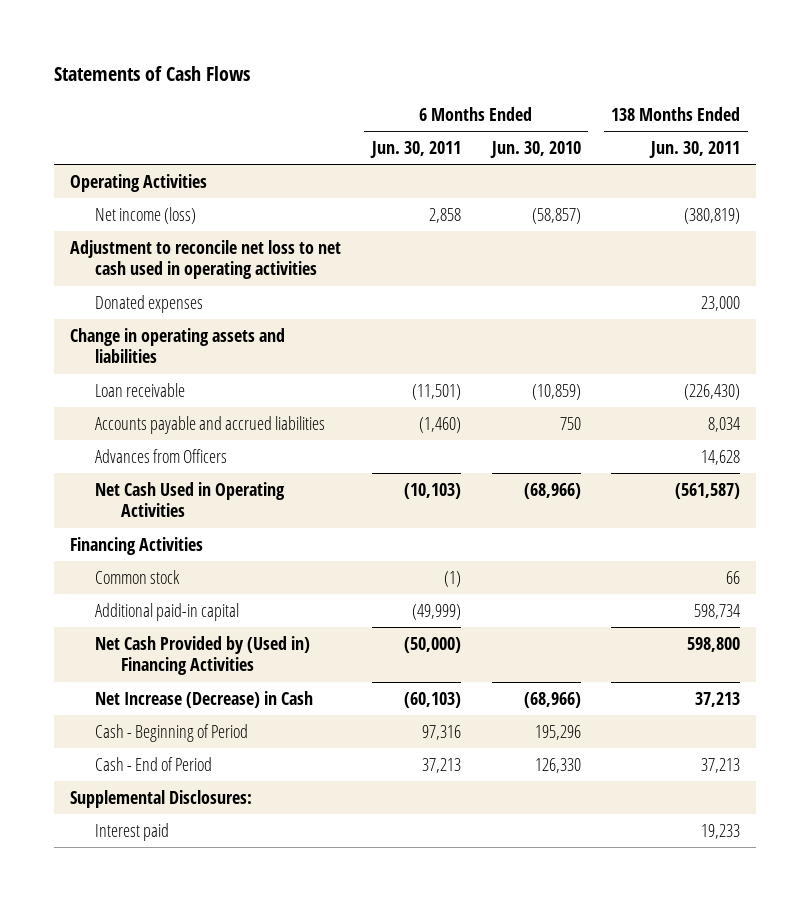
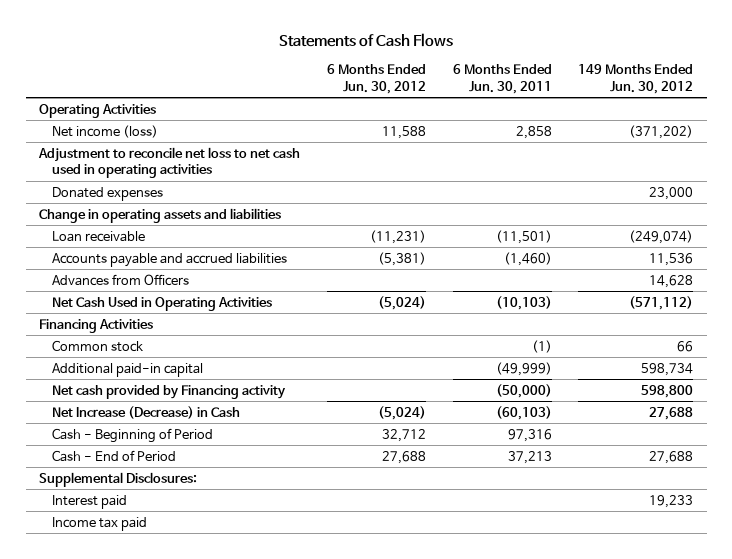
- | 6 Months Ended Jun. 30, 2011 | 6 Months Ended Jun. 30, 2010 | 138 Months Ended Jun. 30, 2011
+ | 6 Months Ended Jun. 30, 2012 | 6 Months Ended Jun. 30, 2011 | 149 Months Ended Jun. 30, 2012
- Net Cash Provided by (Used in) Financing Activities | (50,000) | | 598,800
+ Net cash provided by Financing activity | | (50,000) | 598,800
+ Income tax paid

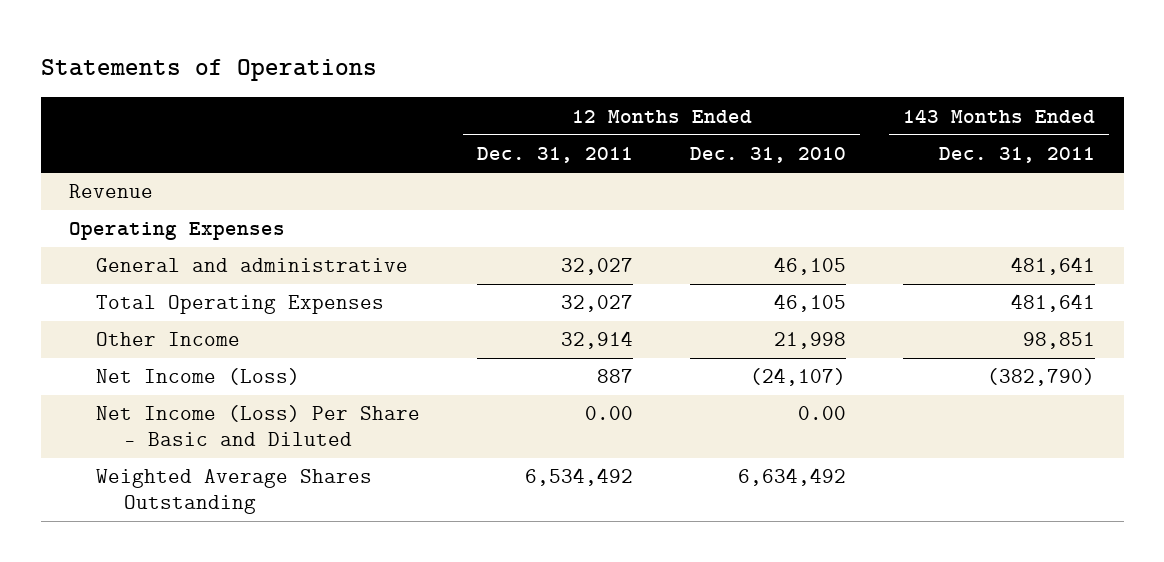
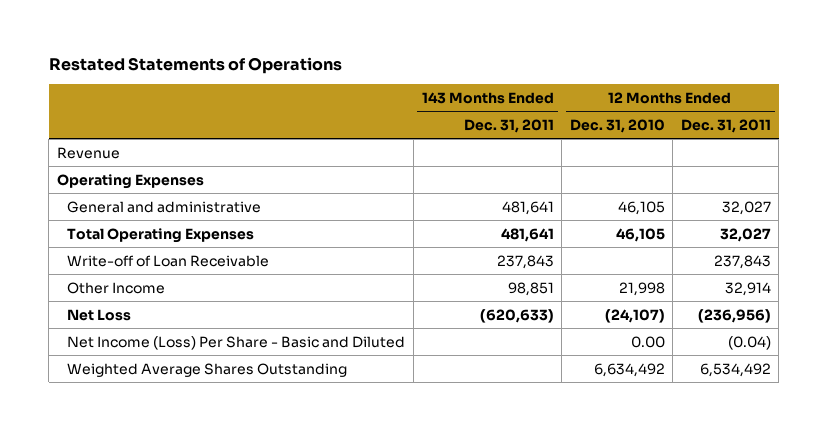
- Statements of Operations
+ Restated Statements of Operations
- | 12 Months Ended Dec. 31, 2011 | 12 Months Ended Dec. 31, 2010 | 143 Months Ended Dec. 31, 2011
+ | 143 Months Ended Dec. 31, 2011 | 12 Months Ended Dec. 31, 2010 | 12 Months Ended Dec. 31, 2011
+ Write-off of Loan Receivable | 237,843 | | 237,843
- Net Income (Loss) | 887 | (24,107) | (382,790)
- Net Income (Loss) Per Share - Basic and Diluted | 0.00 | 0.00 |
+ Net Loss | (620,633) | (24,107) | (236,956)
+ Net Income (Loss) Per Share - Basic and Diluted | | 0.00 | (0.04)

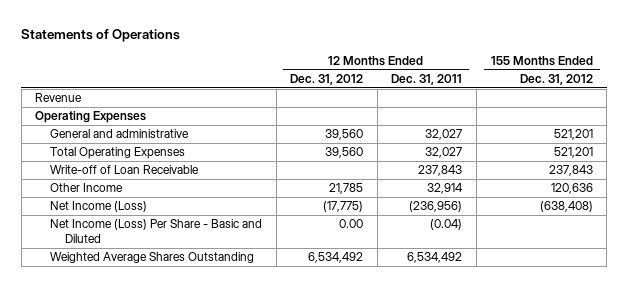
- Restated Statements of Operations
+ Statements of Operations
- | 143 Months Ended Dec. 31, 2011 | 12 Months Ended Dec. 31, 2010 | 12 Months Ended Dec. 31, 2011
+ | 12 Months Ended Dec. 31, 2012 | 12 Months Ended Dec. 31, 2011 | 155 Months Ended Dec. 31, 2012
- Net Loss | (620,633) | (24,107) | (236,956)
+ Net Income (Loss) | (17,775) | (236,956) | (638,408)

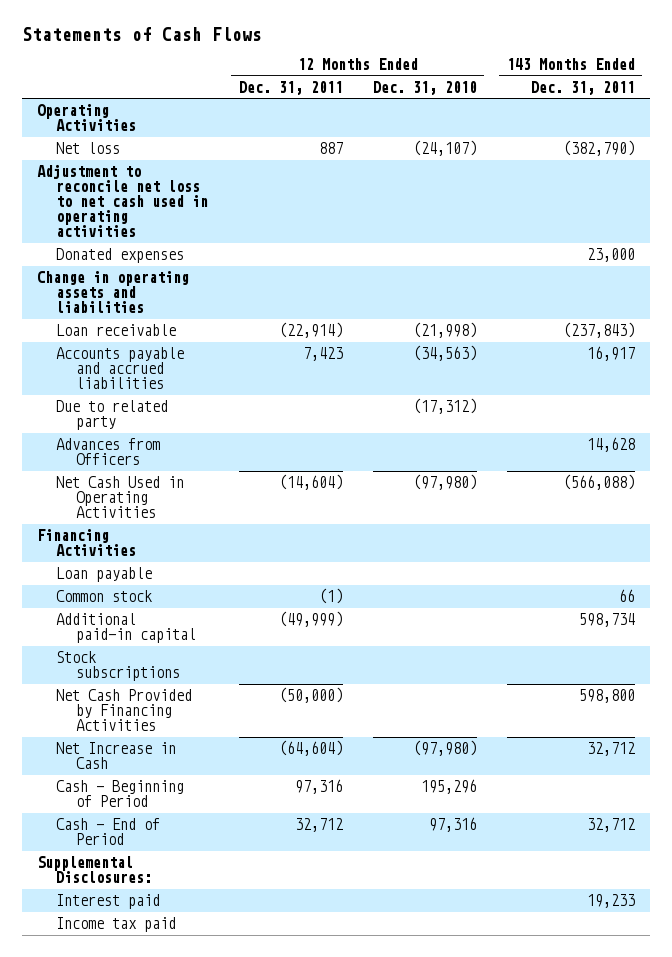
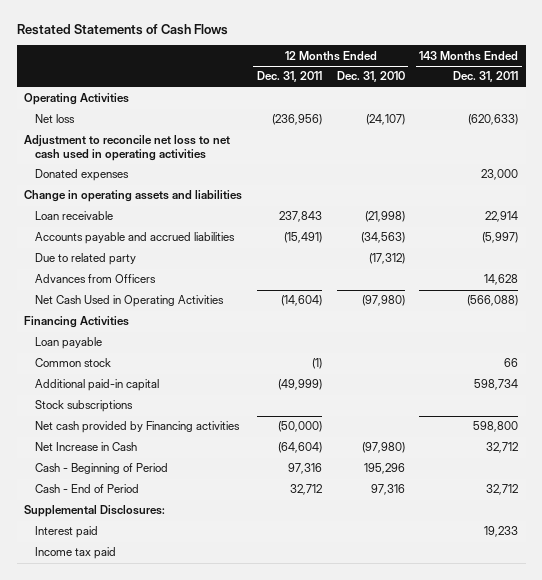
- Statements of Cash Flows
+ Restated Statements of Cash Flows
- Net loss | 887 | (24,107) | (382,790)
+ Net loss | (236,956) | (24,107) | (620,633)
- Loan receivable | (22,914) | (21,998) | (237,843)
- Accounts payable and accrued liabilities | 7,423 | (34,563) | 16,917
+ Loan receivable | 237,843 | (21,998) | 22,914
+ Accounts payable and accrued liabilities | (15,491) | (34,563) | (5,997)
- Net Cash Provided by Financing Activities | (50,000) | | 598,800
+ Net cash provided by Financing activities | (50,000) | | 598,800

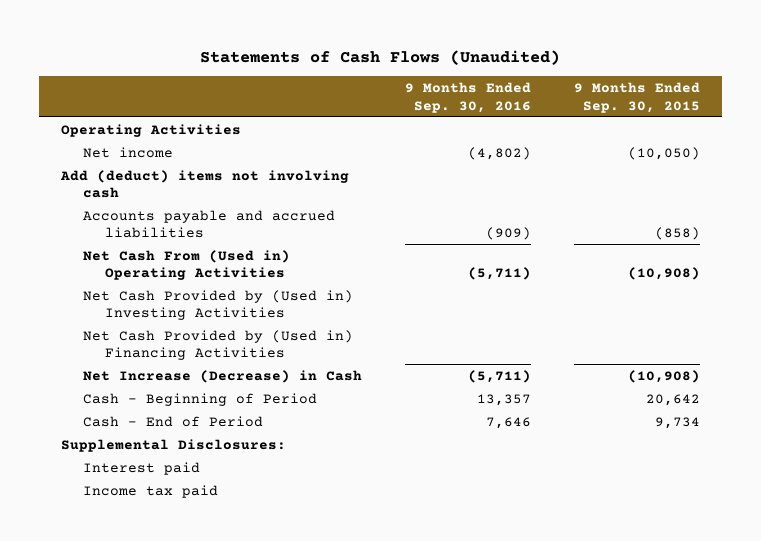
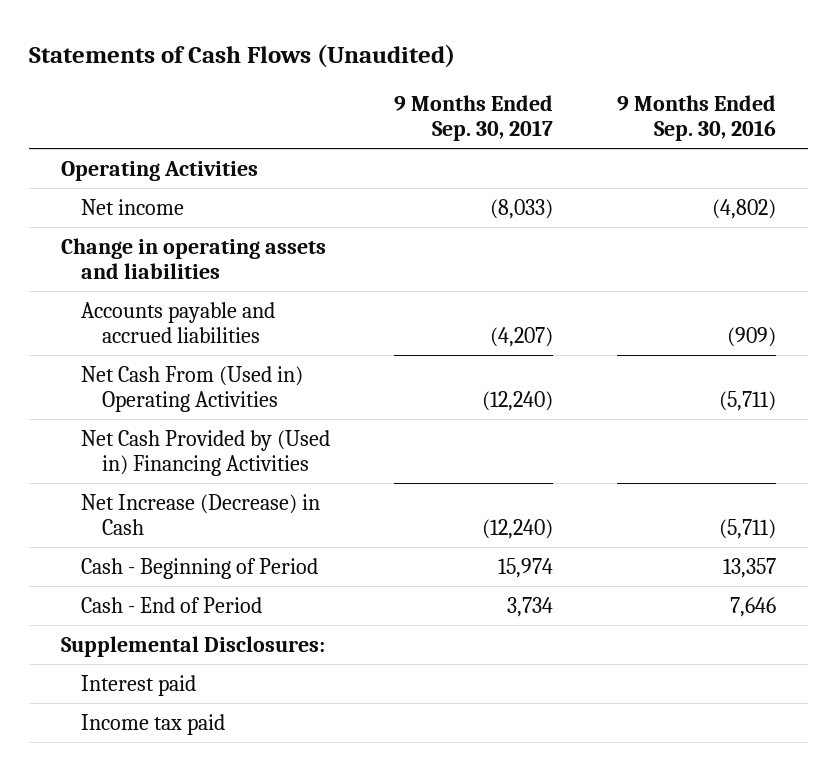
- | 9 Months Ended Sep. 30, 2016 | 9 Months Ended Sep. 30, 2015
+ | 9 Months Ended Sep. 30, 2017 | 9 Months Ended Sep. 30, 2016
- Add (deduct) items not involving cash
+ Change in operating assets and liabilities
- Net Cash Provided by (Used in) Investing Activities

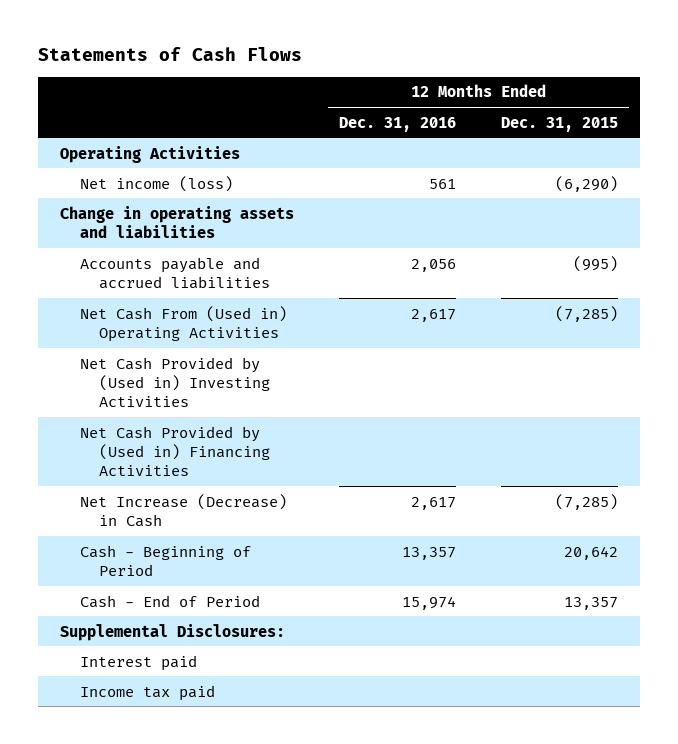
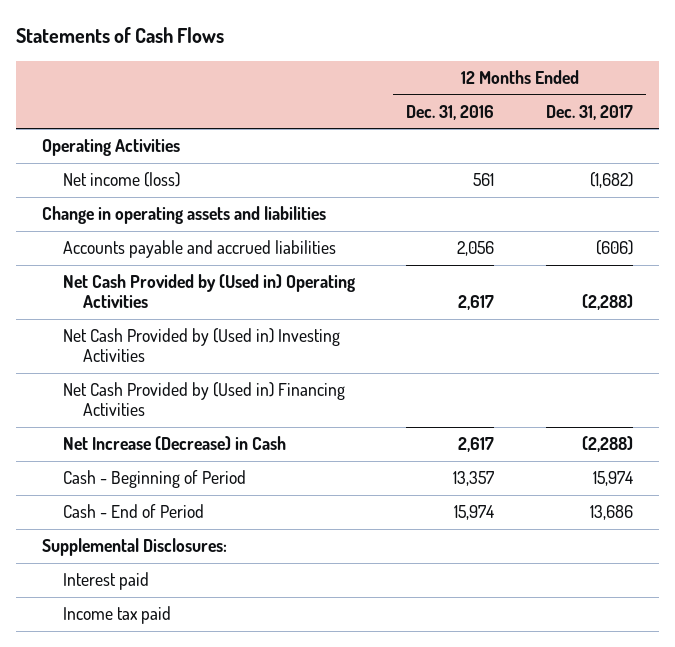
- | 12 Months Ended Dec. 31, 2016 | 12 Months Ended Dec. 31, 2015
+ | 12 Months Ended Dec. 31, 2016 | 12 Months Ended Dec. 31, 2017
- Net Cash From (Used in) Operating Activities | 2,617 | (7,285)
+ Net Cash Provided by (Used in) Operating Activities | 2,617 | (2,288)

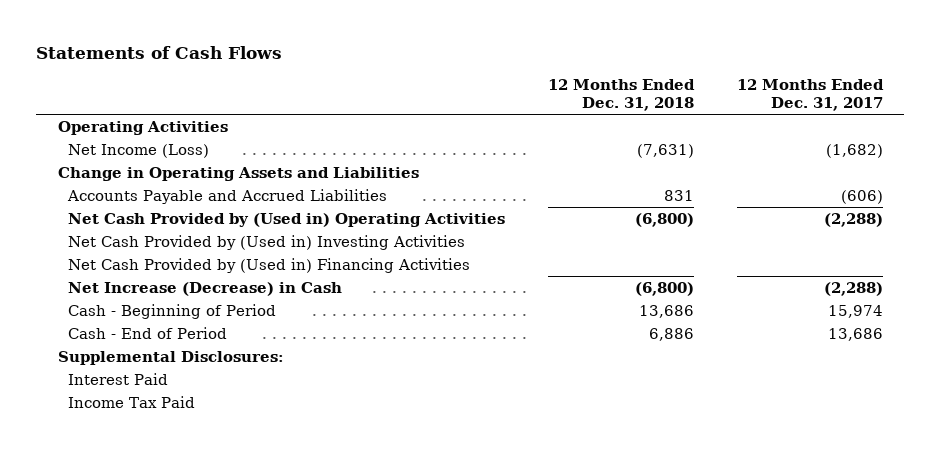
- | 12 Months Ended Dec. 31, 2016 | 12 Months Ended Dec. 31, 2017
+ | 12 Months Ended Dec. 31, 2018 | 12 Months Ended Dec. 31, 2017
- Net income (loss) | 561 | (1,682)
- Change in operating assets and liabilities
- Accounts payable and accrued liabilities | 2,056 | (606)
+ Net Income (Loss) | (7,631) | (1,682)
+ Change in Operating Assets and Liabilities
+ Accounts Payable and Accrued Liabilities | 831 | (606)
- Interest paid
- Income tax paid
+ Interest Paid
+ Income Tax Paid

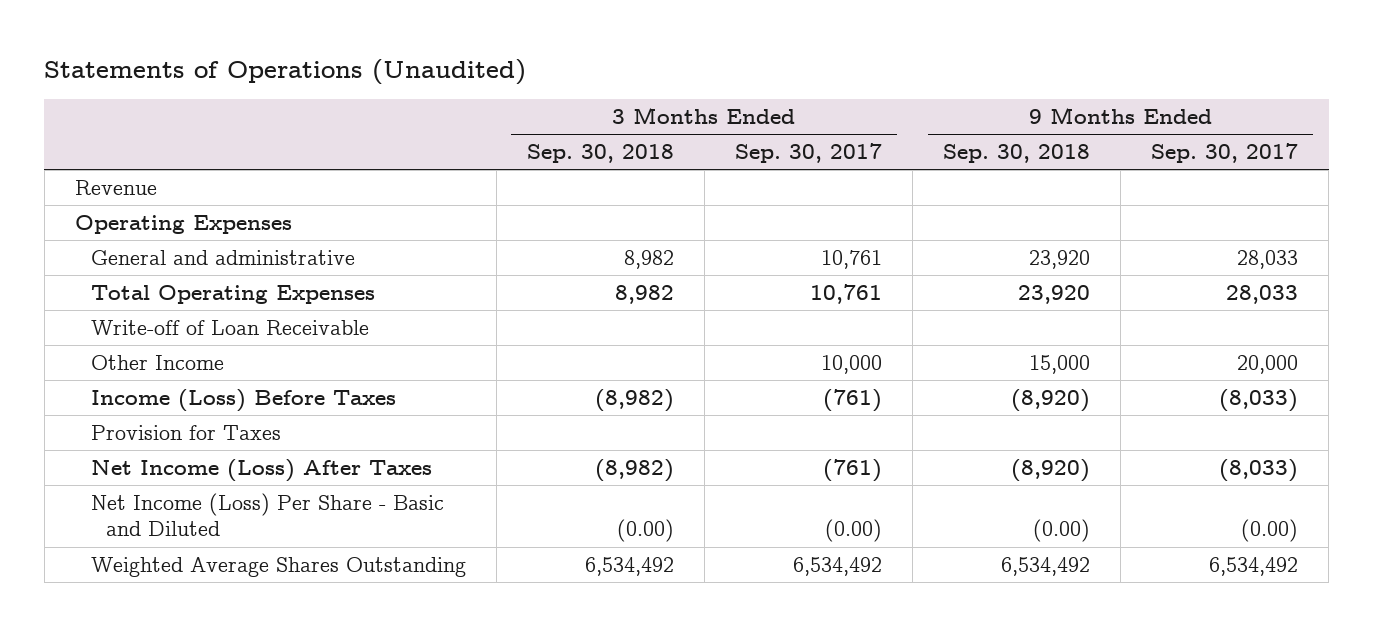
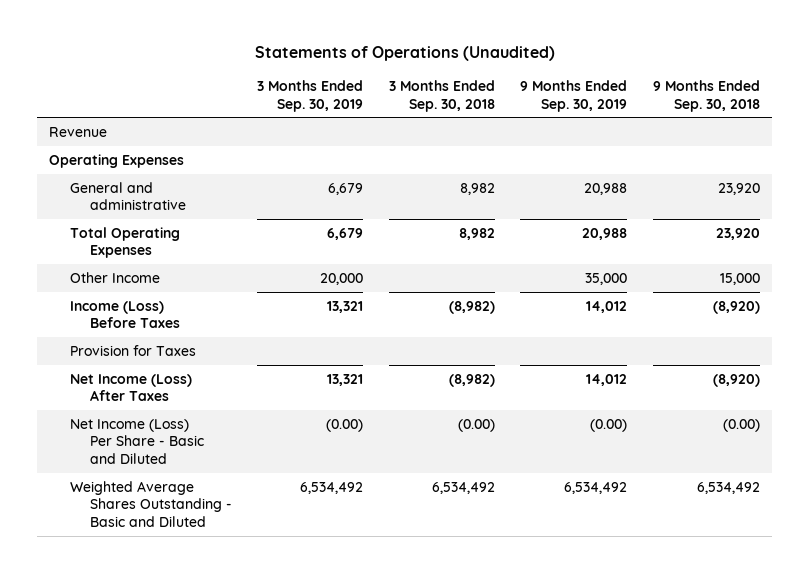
- | 3 Months Ended Sep. 30, 2018 | 3 Months Ended Sep. 30, 2017 | 9 Months Ended Sep. 30, 2018 | 9 Months Ended Sep. 30, 2017
+ | 3 Months Ended Sep. 30, 2019 | 3 Months Ended Sep. 30, 2018 | 9 Months Ended Sep. 30, 2019 | 9 Months Ended Sep. 30, 2018
- Write-off of Loan Receivable
- Weighted Average Shares Outstanding | 6,534,492 | 6,534,492 | 6,534,492 | 6,534,492
+ Weighted Average Shares Outstanding - Basic and Diluted | 6,534,492 | 6,534,492 | 6,534,492 | 6,534,492

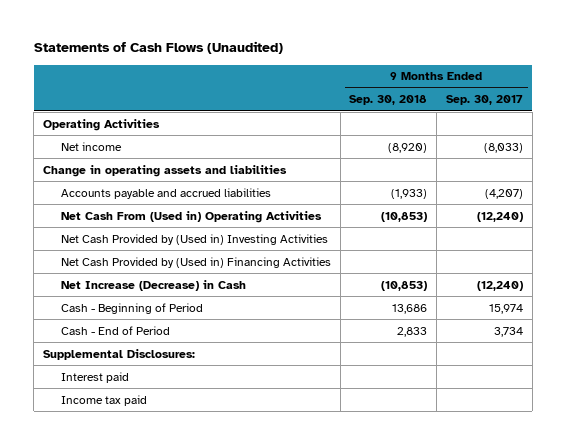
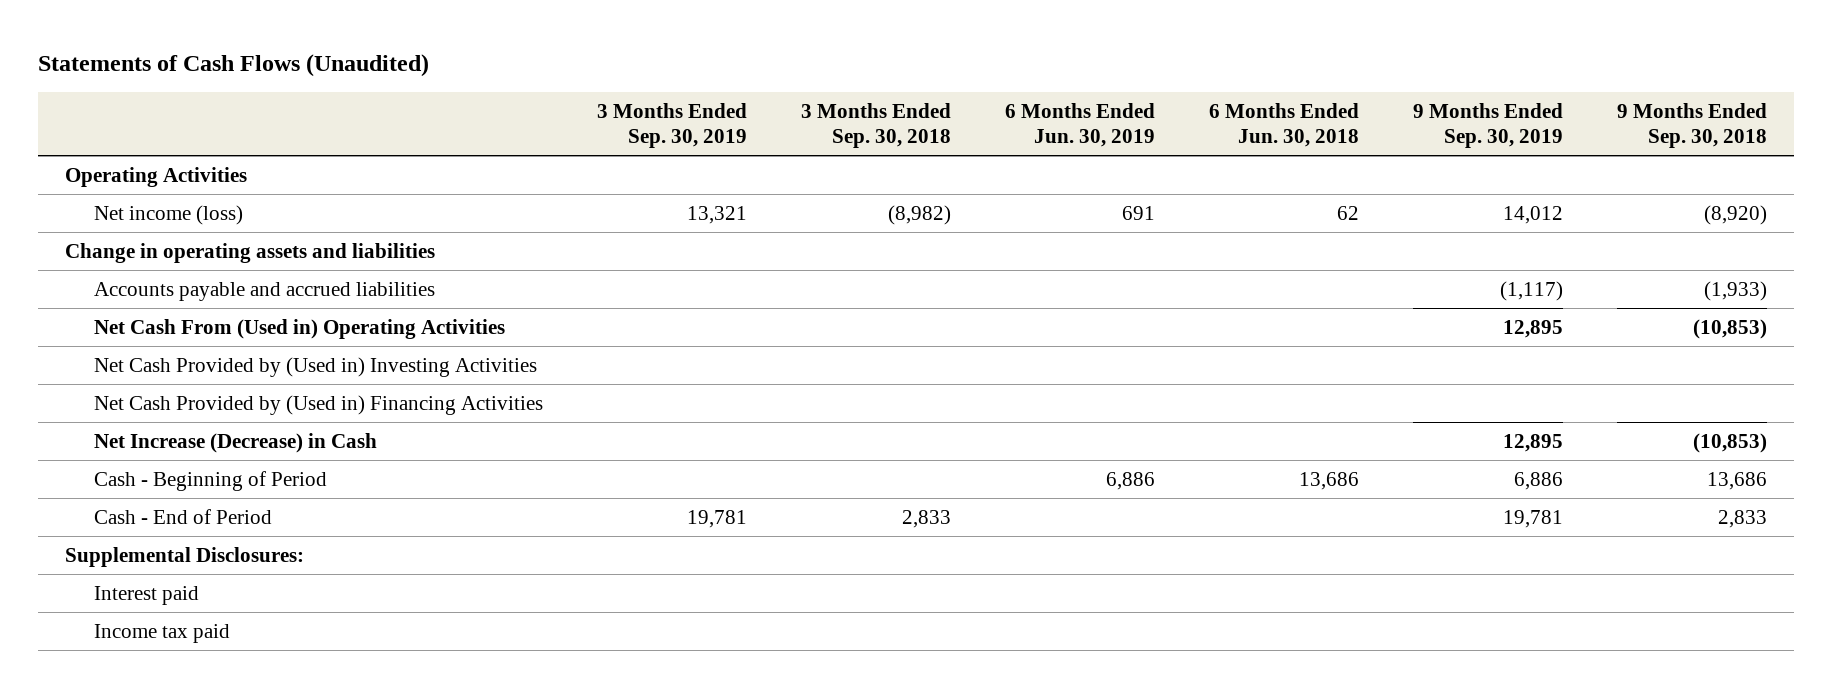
- | 9 Months Ended Sep. 30, 2018 | 9 Months Ended Sep. 30, 2017
+ | 3 Months Ended Sep. 30, 2019 | 3 Months Ended Sep. 30, 2018 | 6 Months Ended Jun. 30, 2019 | 6 Months Ended Jun. 30, 2018 | 9 Months Ended Sep. 30, 2019 | 9 Months Ended Sep. 30, 2018
- Net income | (8,920) | (8,033)
+ Net income (loss) | 13,321 | (8,982) | 691 | 62 | 14,012 | (8,920)

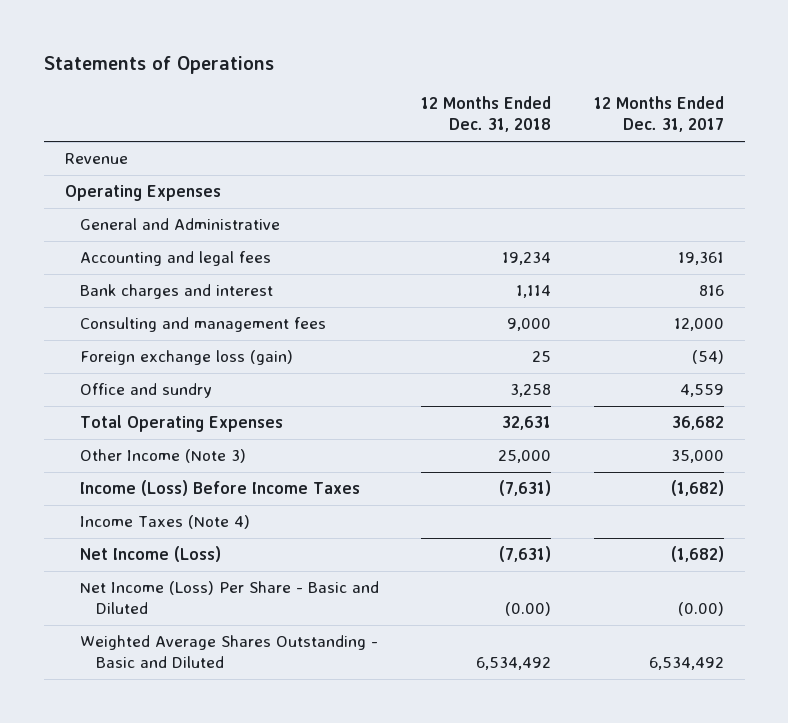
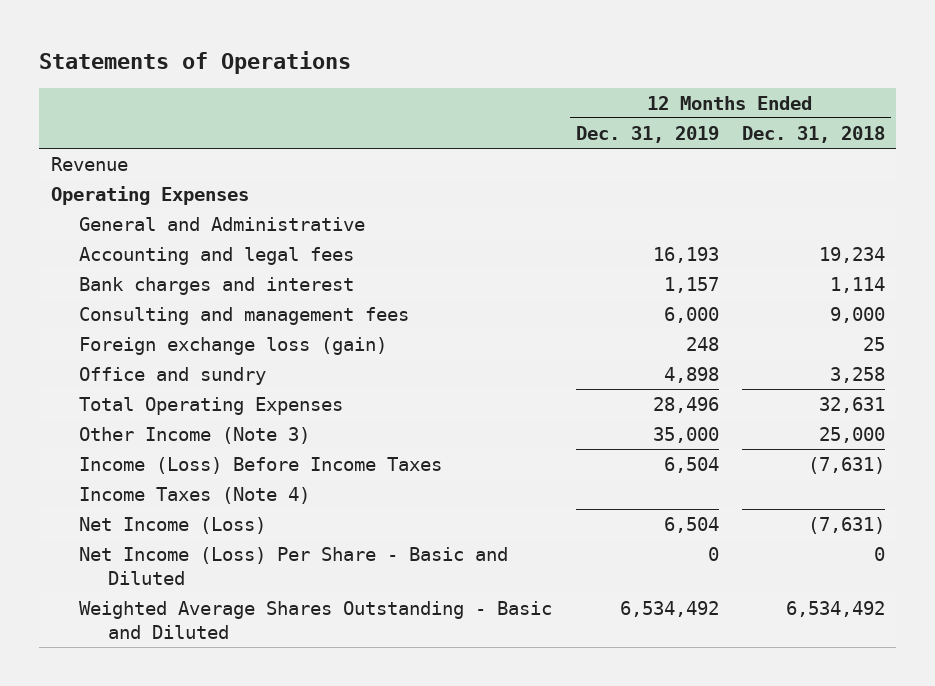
- | 12 Months Ended Dec. 31, 2018 | 12 Months Ended Dec. 31, 2017
+ | 12 Months Ended Dec. 31, 2019 | 12 Months Ended Dec. 31, 2018
- Net Income (Loss) Per Share - Basic and Diluted | (0.00) | (0.00)
+ Net Income (Loss) Per Share - Basic and Diluted | 0 | 0

